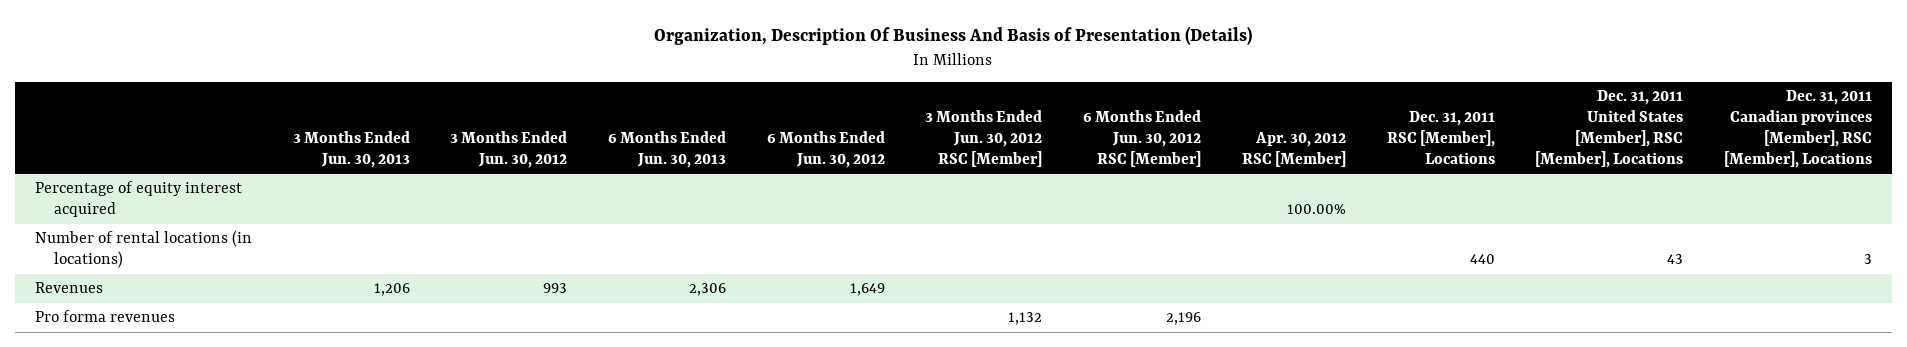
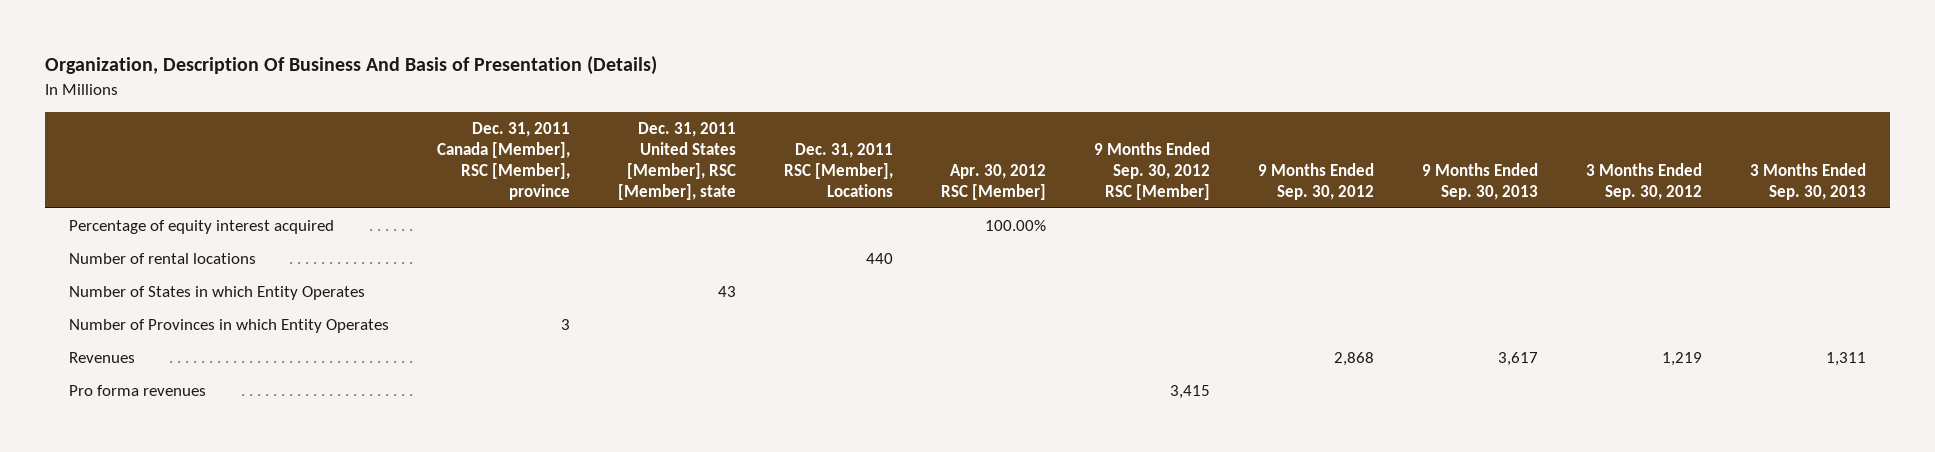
- | 3 Months Ended Jun. 30, 2013 | 3 Months Ended Jun. 30, 2012 | 6 Months Ended Jun. 30, 2013 | 6 Months Ended Jun. 30, 2012 | 3 Months Ended Jun. 30, 2012 RSC [Member] | 6 Months Ended Jun. 30, 2012 RSC [Member] | Apr. 30, 2012 RSC [Member] | Dec. 31, 2011 RSC [Member], Locations | Dec. 31, 2011 United States [Member], RSC [Member], Locations | Dec. 31, 2011 Canadian provinces [Member], RSC [Member], Locations
+ | Dec. 31, 2011 Canada [Member], RSC [Member], province | Dec. 31, 2011 United States [Member], RSC [Member], state | Dec. 31, 2011 RSC [Member], Locations | Apr. 30, 2012 RSC [Member] | 9 Months Ended Sep. 30, 2012 RSC [Member] | 9 Months Ended Sep. 30, 2012 | 9 Months Ended Sep. 30, 2013 | 3 Months Ended Sep. 30, 2012 | 3 Months Ended Sep. 30, 2013
- Number of rental locations (in locations) | | | | | | | | 440 | 43 | 3
+ Number of rental locations | | | 440 | | | | | |
+ Number of States in which Entity Operates | | 43 | | | | | | |
+ Number of Provinces in which Entity Operates | 3 | | | | | | | |

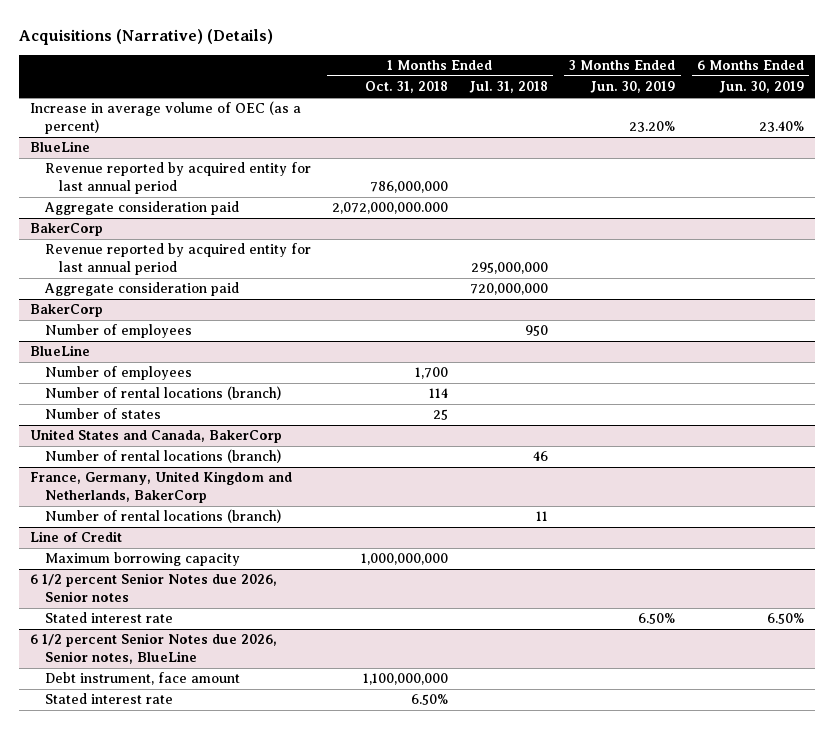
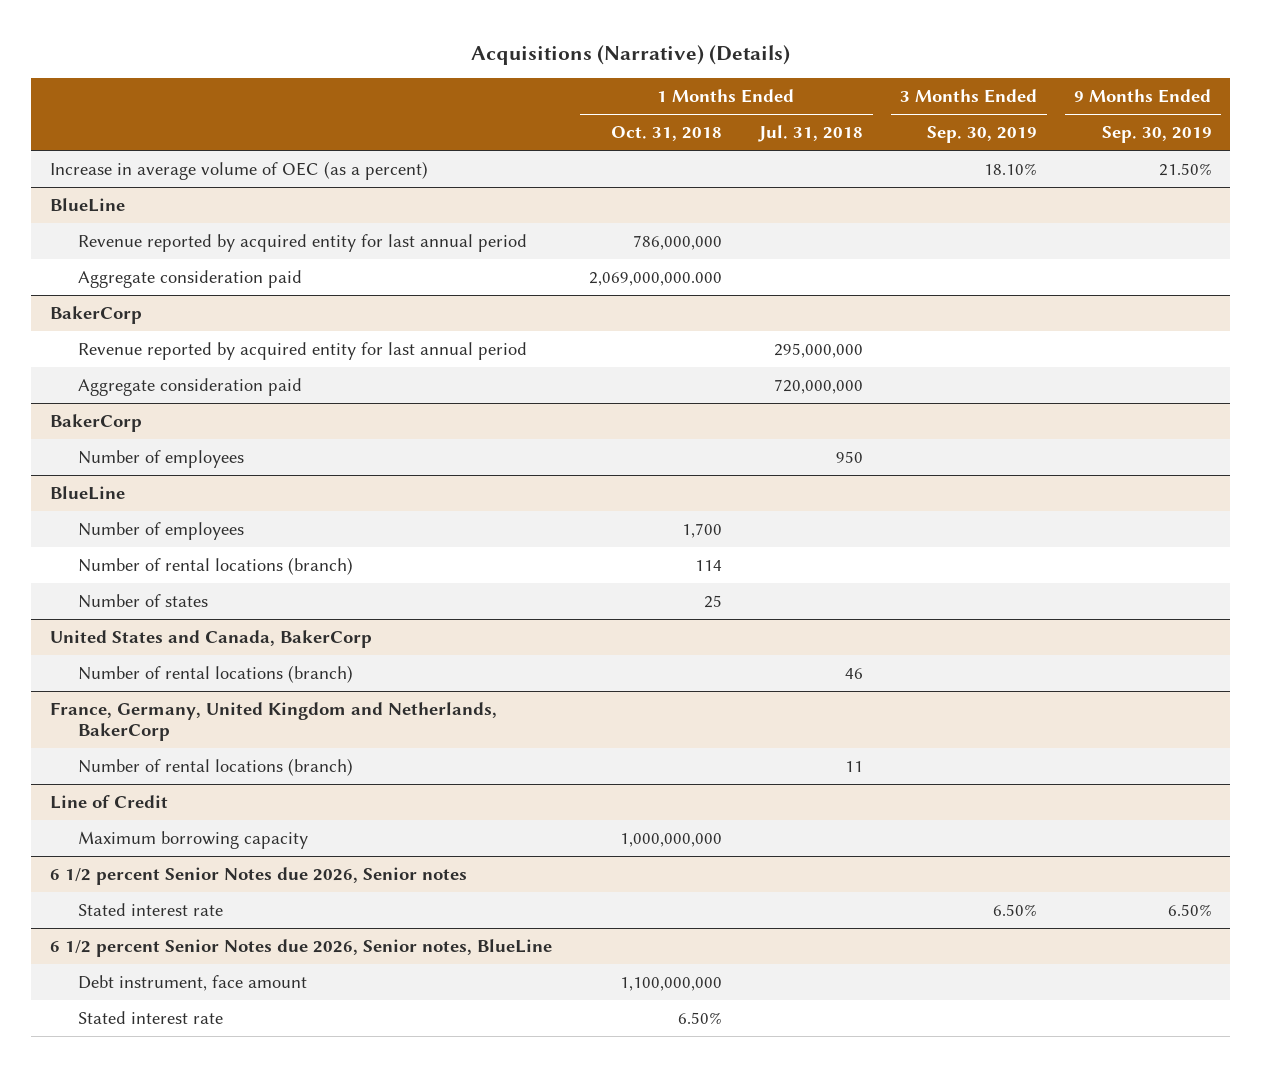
- | 1 Months Ended Oct. 31, 2018 | 1 Months Ended Jul. 31, 2018 | 3 Months Ended Jun. 30, 2019 | 6 Months Ended Jun. 30, 2019
+ | 1 Months Ended Oct. 31, 2018 | 1 Months Ended Jul. 31, 2018 | 3 Months Ended Sep. 30, 2019 | 9 Months Ended Sep. 30, 2019
@ BlueLine
- Aggregate consideration paid | 2,072,000,000.000 | | |
+ Aggregate consideration paid | 2,069,000,000.000 | | |

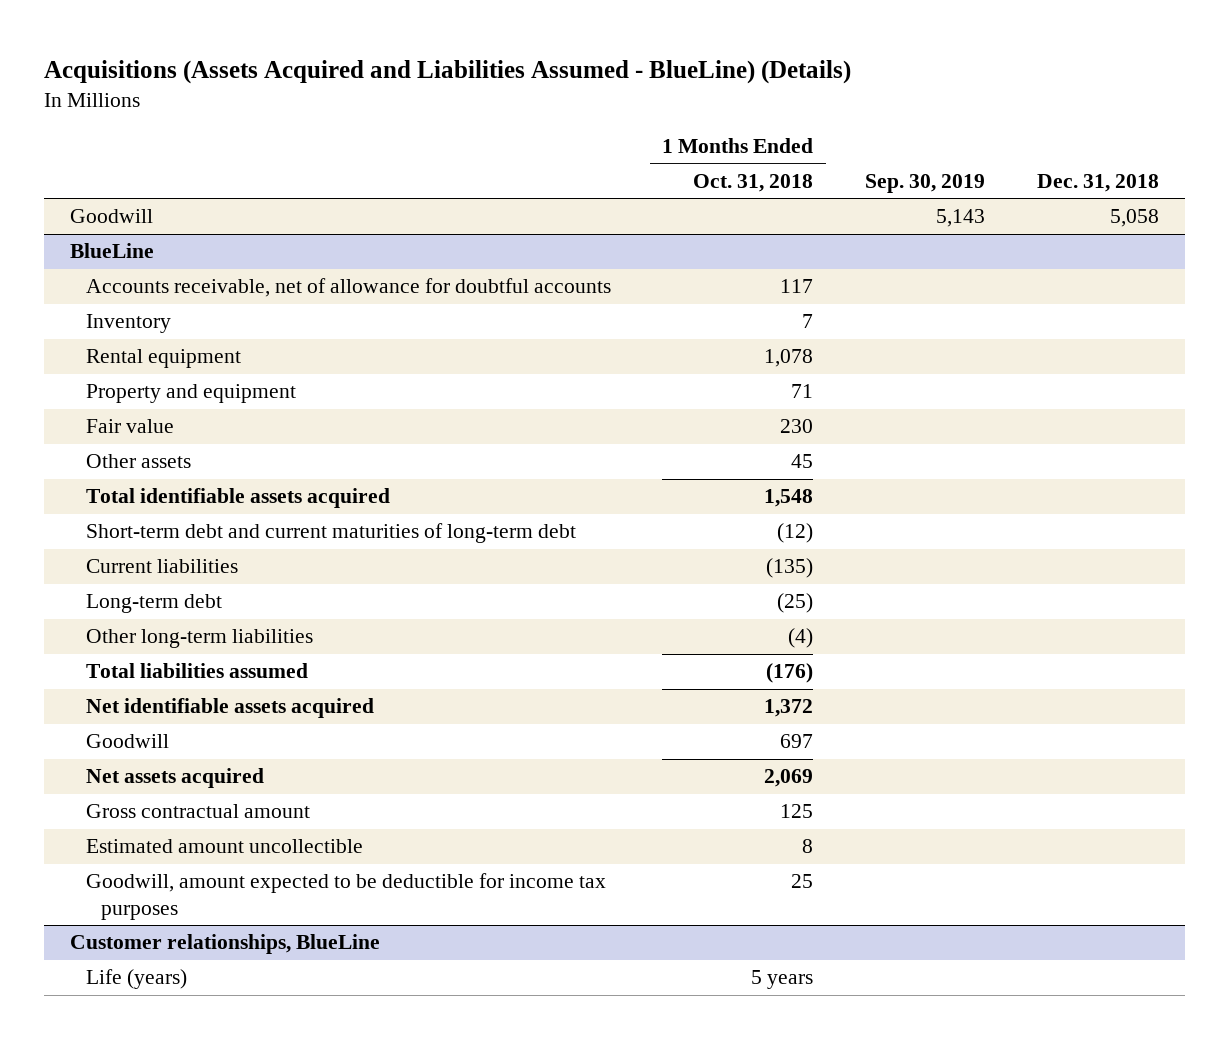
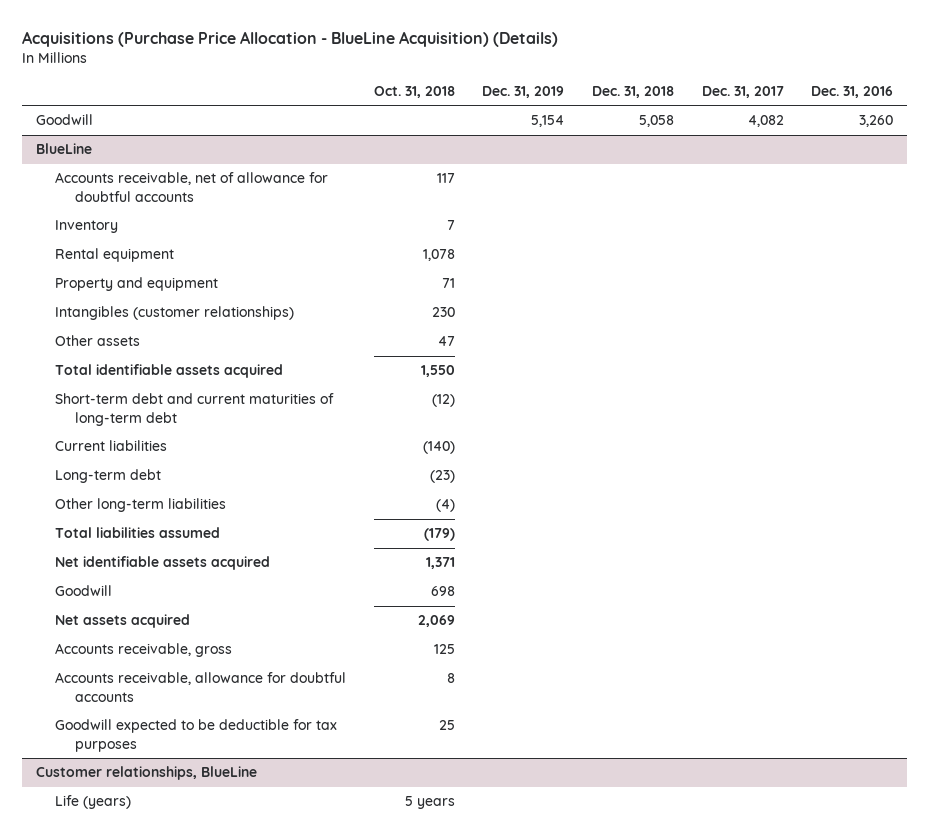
- Acquisitions (Assets Acquired and Liabilities Assumed - BlueLine) (Details)
+ Acquisitions (Purchase Price Allocation - BlueLine Acquisition) (Details)
- | 1 Months Ended Oct. 31, 2018 | Sep. 30, 2019 | Dec. 31, 2018
+ | Oct. 31, 2018 | Dec. 31, 2019 | Dec. 31, 2018 | Dec. 31, 2017 | Dec. 31, 2016
@ BlueLine
- Fair value | 230 | |
+ Intangibles (customer relationships) | 230 | | | |
- Gross contractual amount | 125 | |
- Estimated amount uncollectible | 8 | |
- Goodwill, amount expected to be deductible for income tax purposes | 25 | |
+ Accounts receivable, gross | 125 | | | |
+ Accounts receivable, allowance for doubtful accounts | 8 | | | |
+ Goodwill expected to be deductible for tax purposes | 25 | | | |

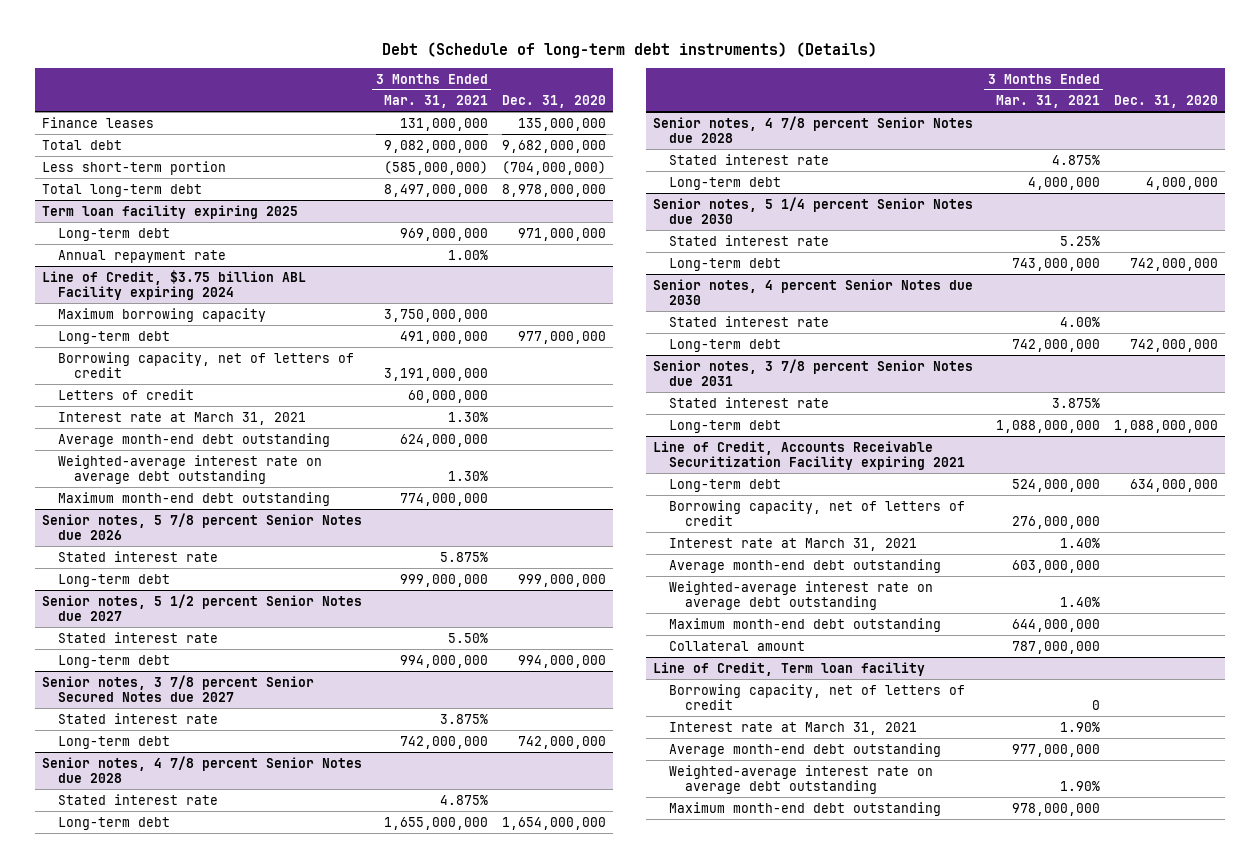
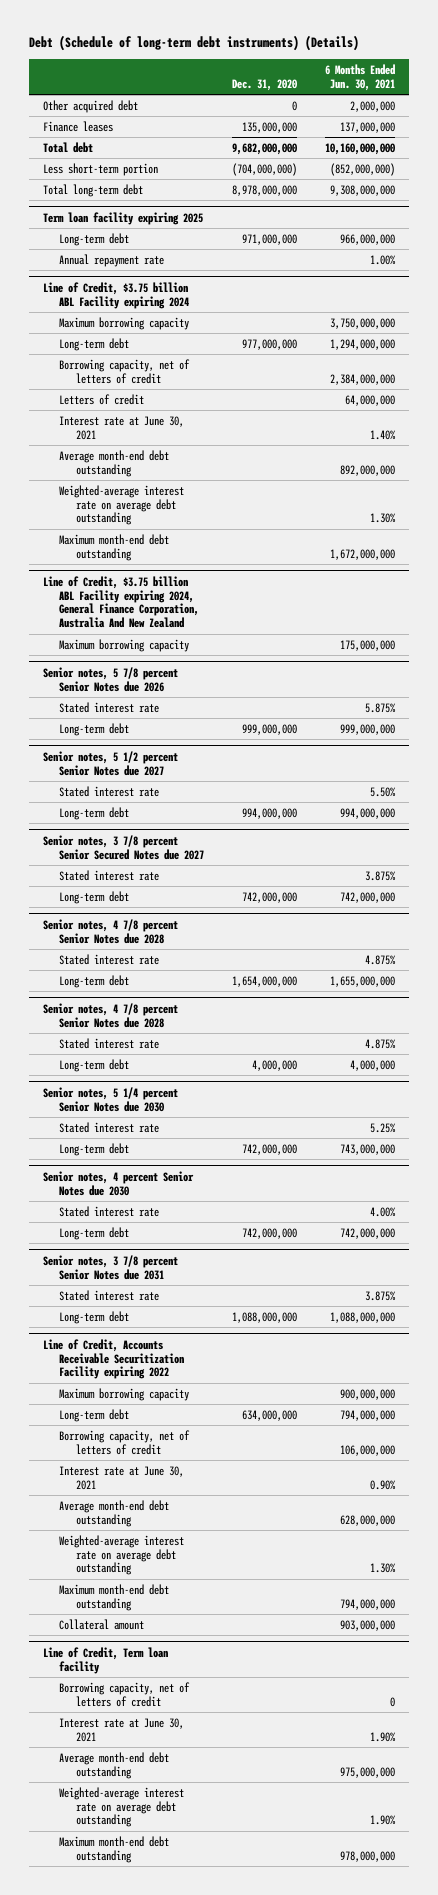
- | 3 Months Ended Mar. 31, 2021 | Dec. 31, 2020
+ | Dec. 31, 2020 | 6 Months Ended Jun. 30, 2021
+ Other acquired debt | 0 | 2,000,000
@ Line of Credit, $3.75 billion ABL Facility expiring 2024
- Interest rate at March 31, 2021 | 1.30% |
+ Interest rate at June 30, 2021 | | 1.40%
+ Line of Credit, $3.75 billion ABL Facility expiring 2024, General Finance Corporation, Australia And New Zealand
+ Maximum borrowing capacity | | 175,000,000
- Line of Credit, Accounts Receivable Securitization Facility expiring 2021
+ Line of Credit, Accounts Receivable Securitization Facility expiring 2022
+ Maximum borrowing capacity | | 900,000,000
- Interest rate at March 31, 2021 | 1.40% |
+ Interest rate at June 30, 2021 | | 0.90%
@ Line of Credit, Term loan facility
- Interest rate at March 31, 2021 | 1.90% |
+ Interest rate at June 30, 2021 | | 1.90%

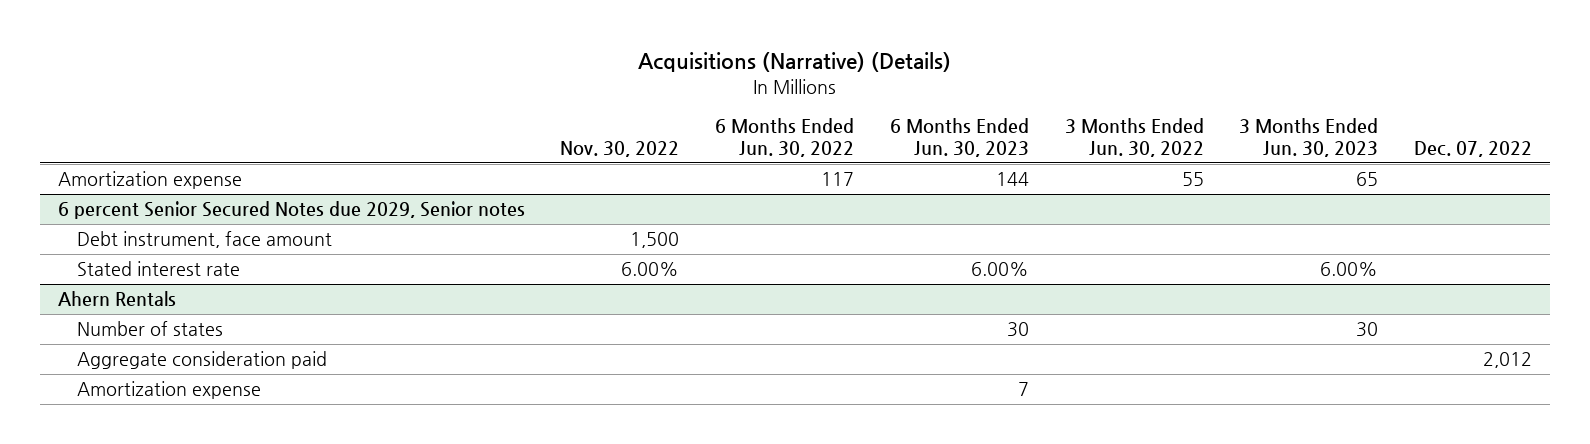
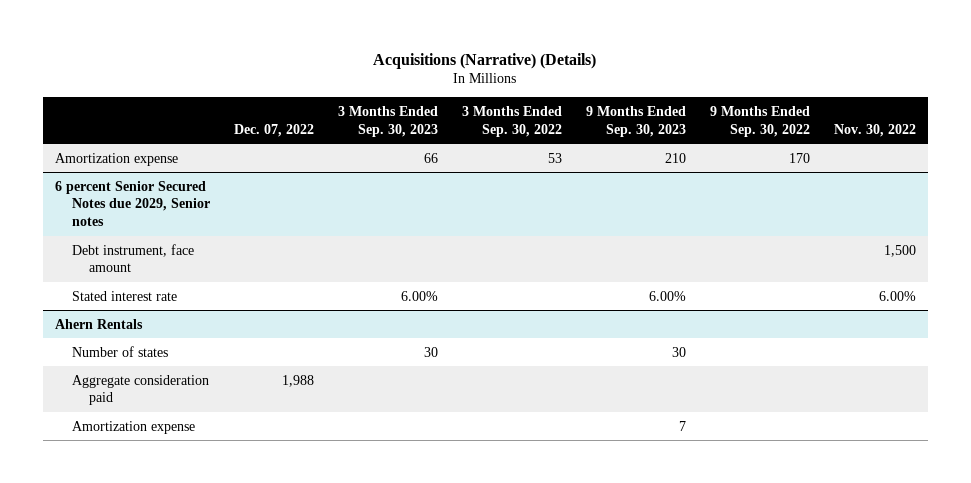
- | Nov. 30, 2022 | 6 Months Ended Jun. 30, 2022 | 6 Months Ended Jun. 30, 2023 | 3 Months Ended Jun. 30, 2022 | 3 Months Ended Jun. 30, 2023 | Dec. 07, 2022
+ | Dec. 07, 2022 | 3 Months Ended Sep. 30, 2023 | 3 Months Ended Sep. 30, 2022 | 9 Months Ended Sep. 30, 2023 | 9 Months Ended Sep. 30, 2022 | Nov. 30, 2022
@ Ahern Rentals
- Aggregate consideration paid | | | | | | 2,012
+ Aggregate consideration paid | 1,988 | | | | |

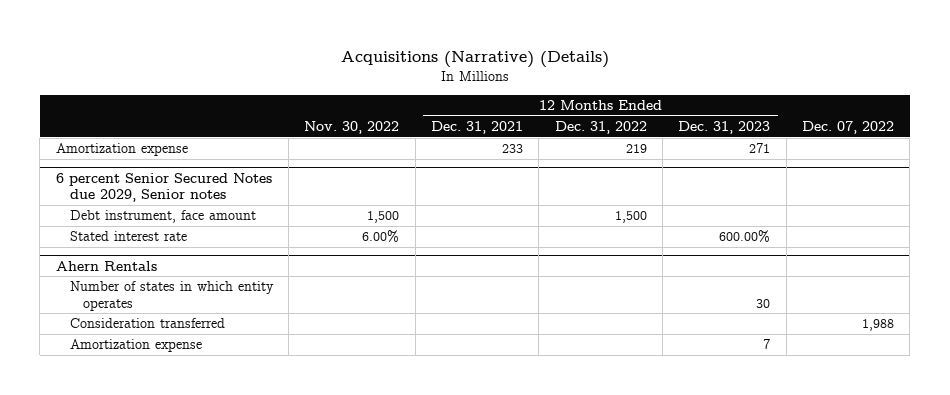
- | Dec. 07, 2022 | 3 Months Ended Sep. 30, 2023 | 3 Months Ended Sep. 30, 2022 | 9 Months Ended Sep. 30, 2023 | 9 Months Ended Sep. 30, 2022 | Nov. 30, 2022
+ | Nov. 30, 2022 | 12 Months Ended Dec. 31, 2021 | 12 Months Ended Dec. 31, 2022 | 12 Months Ended Dec. 31, 2023 | Dec. 07, 2022
@ Ahern Rentals
- Number of states | | 30 | | 30 | |
- Aggregate consideration paid | 1,988 | | | | |
+ Number of states in which entity operates | | | | 30 |
+ Consideration transferred | | | | | 1,988

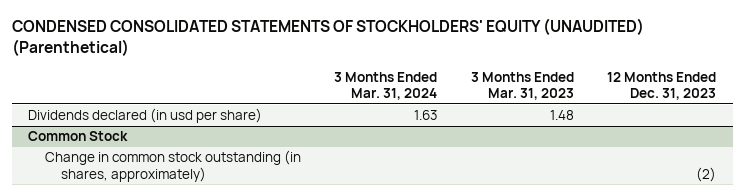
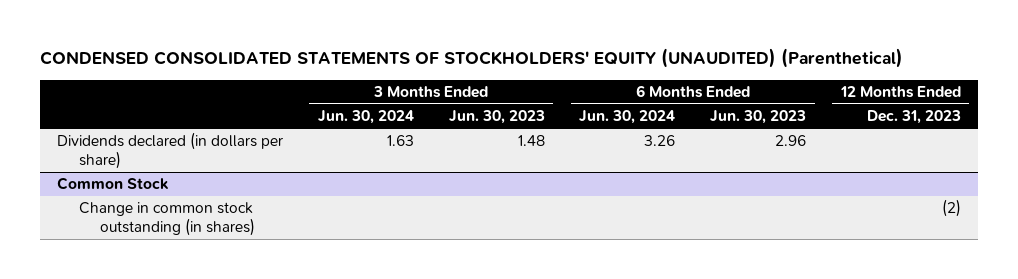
- | 3 Months Ended Mar. 31, 2024 | 3 Months Ended Mar. 31, 2023 | 12 Months Ended Dec. 31, 2023
+ | 3 Months Ended Jun. 30, 2024 | 3 Months Ended Jun. 30, 2023 | 6 Months Ended Jun. 30, 2024 | 6 Months Ended Jun. 30, 2023 | 12 Months Ended Dec. 31, 2023
- Dividends declared (in usd per share) | 1.63 | 1.48 |
+ Dividends declared (in dollars per share) | 1.63 | 1.48 | 3.26 | 2.96 |
@ Common Stock
- Change in common stock outstanding (in shares, approximately) | | | (2)
+ Change in common stock outstanding (in shares) | | | | | (2)

